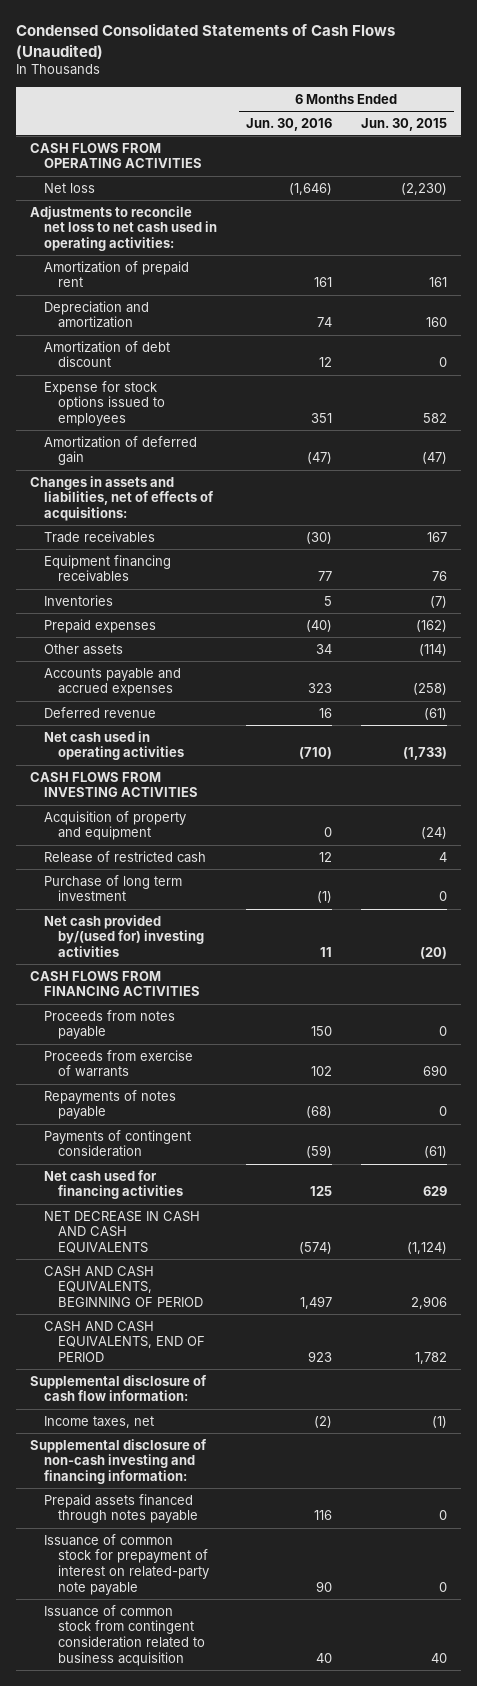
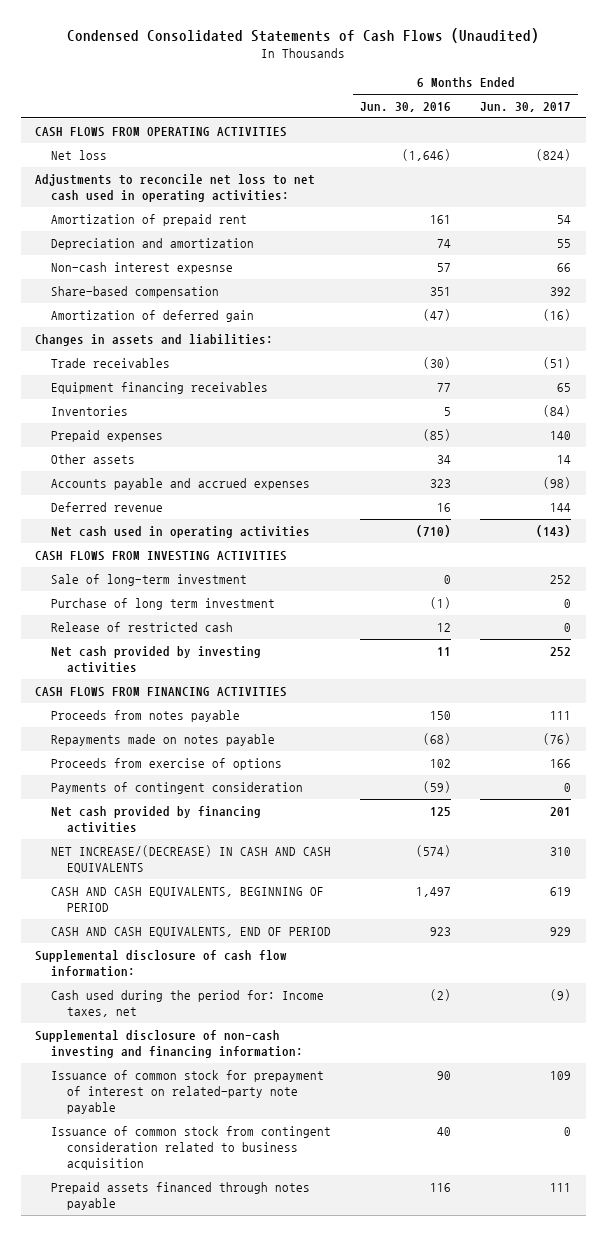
- | 6 Months Ended Jun. 30, 2016 | 6 Months Ended Jun. 30, 2015
+ | 6 Months Ended Jun. 30, 2016 | 6 Months Ended Jun. 30, 2017
- Amortization of debt discount | 12 | 0
- Expense for stock options issued to employees | 351 | 582
+ Non-cash interest expesnse | 57 | 66
+ Share-based compensation | 351 | 392
- Changes in assets and liabilities, net of effects of acquisitions:
+ Changes in assets and liabilities:
- Prepaid expenses | (40) | (162)
+ Prepaid expenses | (85) | 140
- Acquisition of property and equipment | 0 | (24)
+ Sale of long-term investment | 0 | 252
- Net cash provided by/(used for) investing activities | 11 | (20)
moved down: Release of restricted cash | 12 | 0
+ Net cash provided by investing activities | 11 | 252
- Proceeds from exercise of warrants | 102 | 690
- Repayments of notes payable | (68) | 0
+ Repayments made on notes payable | (68) | (76)
+ Proceeds from exercise of options | 102 | 166
- Net cash used for financing activities | 125 | 629
- NET DECREASE IN CASH AND CASH EQUIVALENTS | (574) | (1,124)
+ Net cash provided by financing activities | 125 | 201
+ NET INCREASE/(DECREASE) IN CASH AND CASH EQUIVALENTS | (574) | 310
- Income taxes, net | (2) | (1)
+ Cash used during the period for: Income taxes, net | (2) | (9)
moved down: Prepaid assets financed through notes payable | 116 | 111

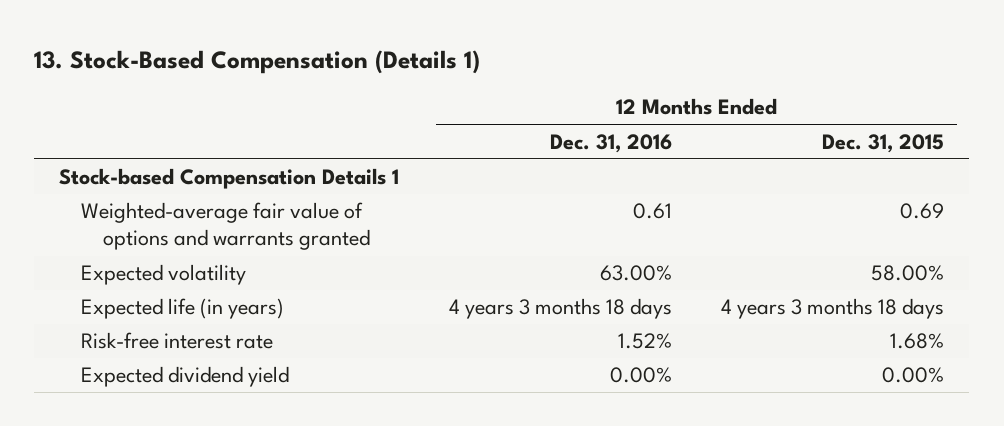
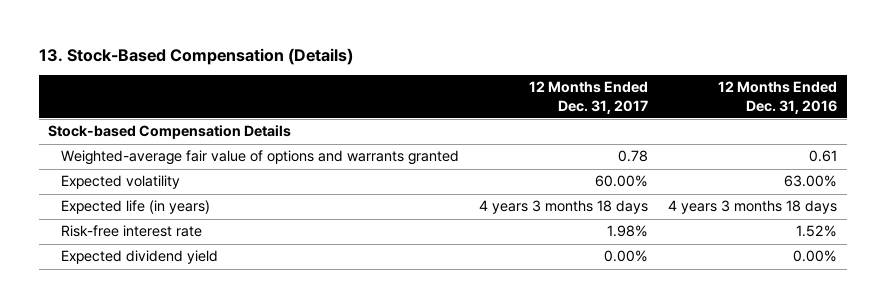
- 13. Stock-Based Compensation (Details 1)
+ 13. Stock-Based Compensation (Details)
- | 12 Months Ended Dec. 31, 2016 | 12 Months Ended Dec. 31, 2015
+ | 12 Months Ended Dec. 31, 2017 | 12 Months Ended Dec. 31, 2016
- Stock-based Compensation Details 1
+ Stock-based Compensation Details

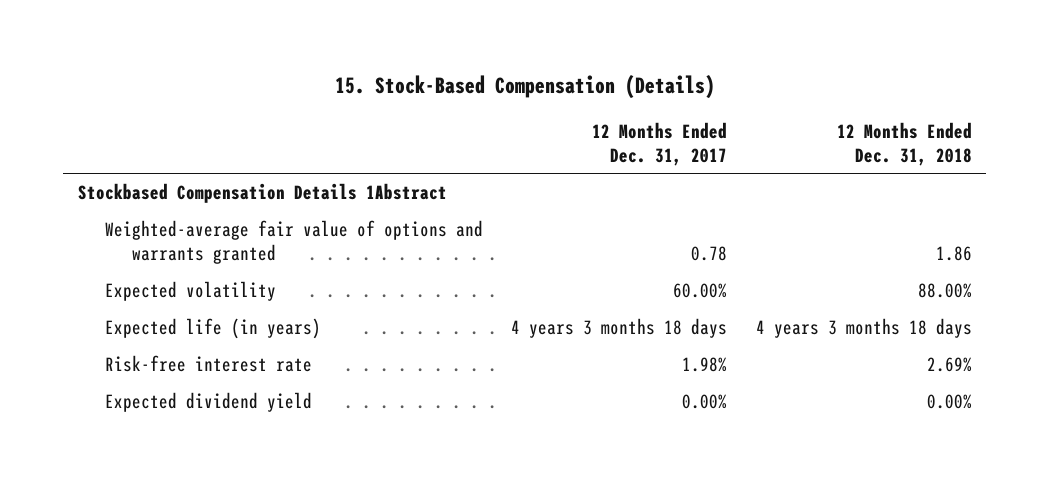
- 13. Stock-Based Compensation (Details)
+ 15. Stock-Based Compensation (Details)
- | 12 Months Ended Dec. 31, 2017 | 12 Months Ended Dec. 31, 2016
+ | 12 Months Ended Dec. 31, 2017 | 12 Months Ended Dec. 31, 2018
- Stock-based Compensation Details
+ Stockbased Compensation Details 1Abstract

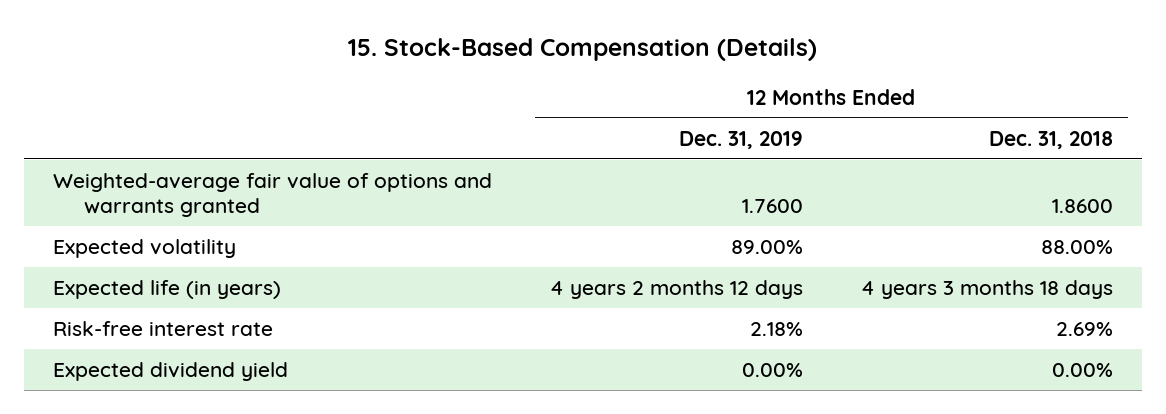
- | 12 Months Ended Dec. 31, 2017 | 12 Months Ended Dec. 31, 2018
+ | 12 Months Ended Dec. 31, 2019 | 12 Months Ended Dec. 31, 2018
- Stockbased Compensation Details 1Abstract
- Weighted-average fair value of options and warrants granted | 0.78 | 1.86
+ Weighted-average fair value of options and warrants granted | 1.7600 | 1.8600

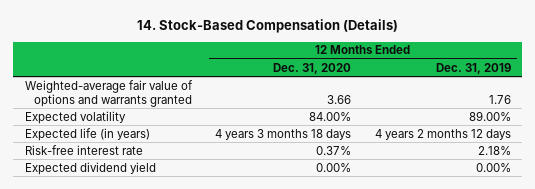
- 15. Stock-Based Compensation (Details)
+ 14. Stock-Based Compensation (Details)
- | 12 Months Ended Dec. 31, 2019 | 12 Months Ended Dec. 31, 2018
+ | 12 Months Ended Dec. 31, 2020 | 12 Months Ended Dec. 31, 2019
- Weighted-average fair value of options and warrants granted | 1.7600 | 1.8600
+ Weighted-average fair value of options and warrants granted | 3.66 | 1.76

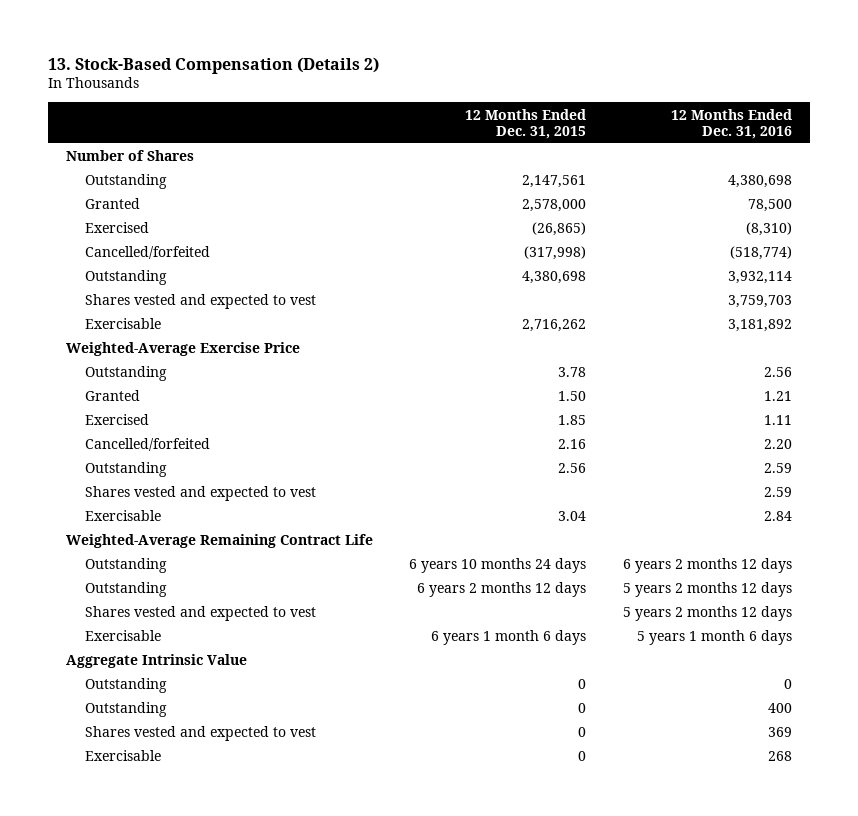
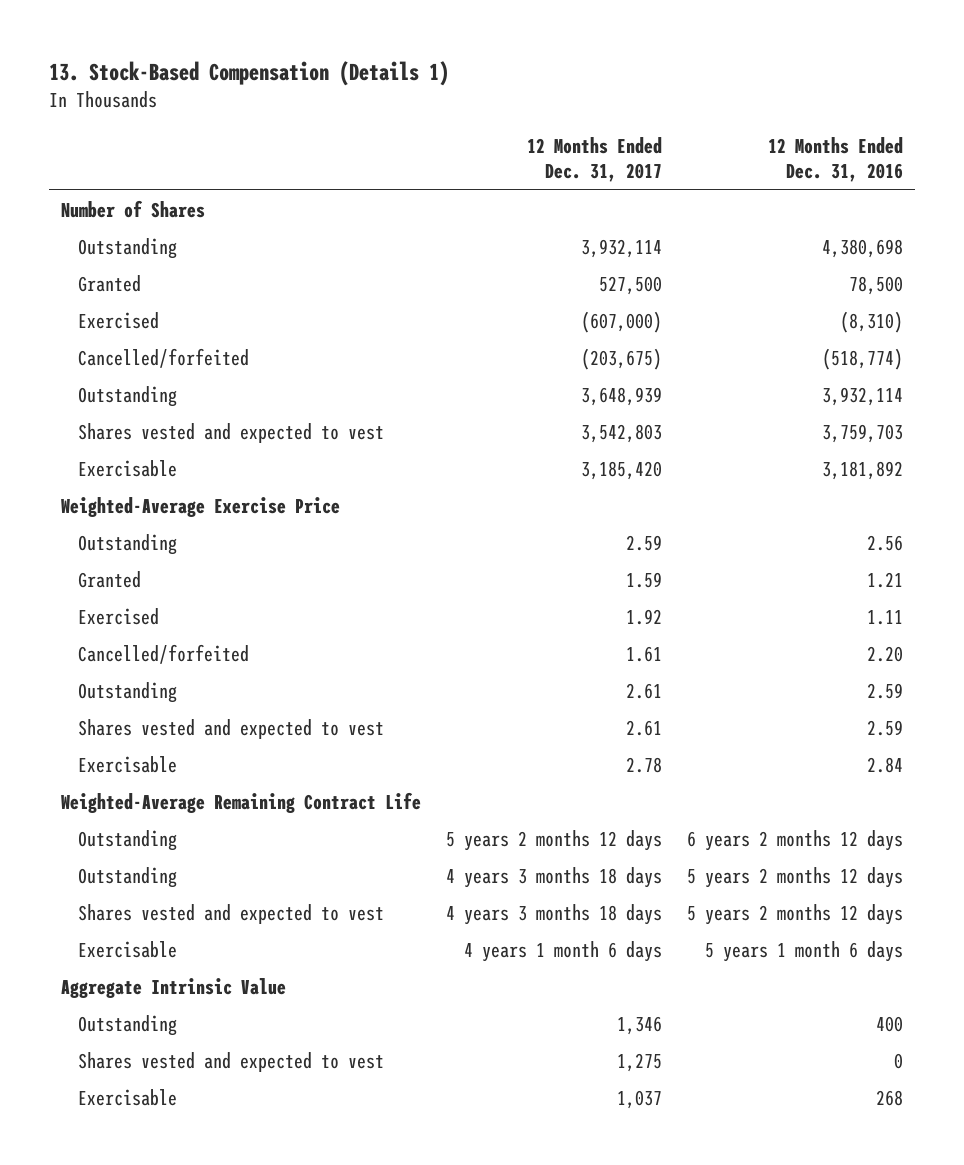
- 13. Stock-Based Compensation (Details 2)
+ 13. Stock-Based Compensation (Details 1)
- | 12 Months Ended Dec. 31, 2015 | 12 Months Ended Dec. 31, 2016
+ | 12 Months Ended Dec. 31, 2017 | 12 Months Ended Dec. 31, 2016
- Outstanding | 0 | 0
- Shares vested and expected to vest | 0 | 369
+ Shares vested and expected to vest | 1,275 | 0

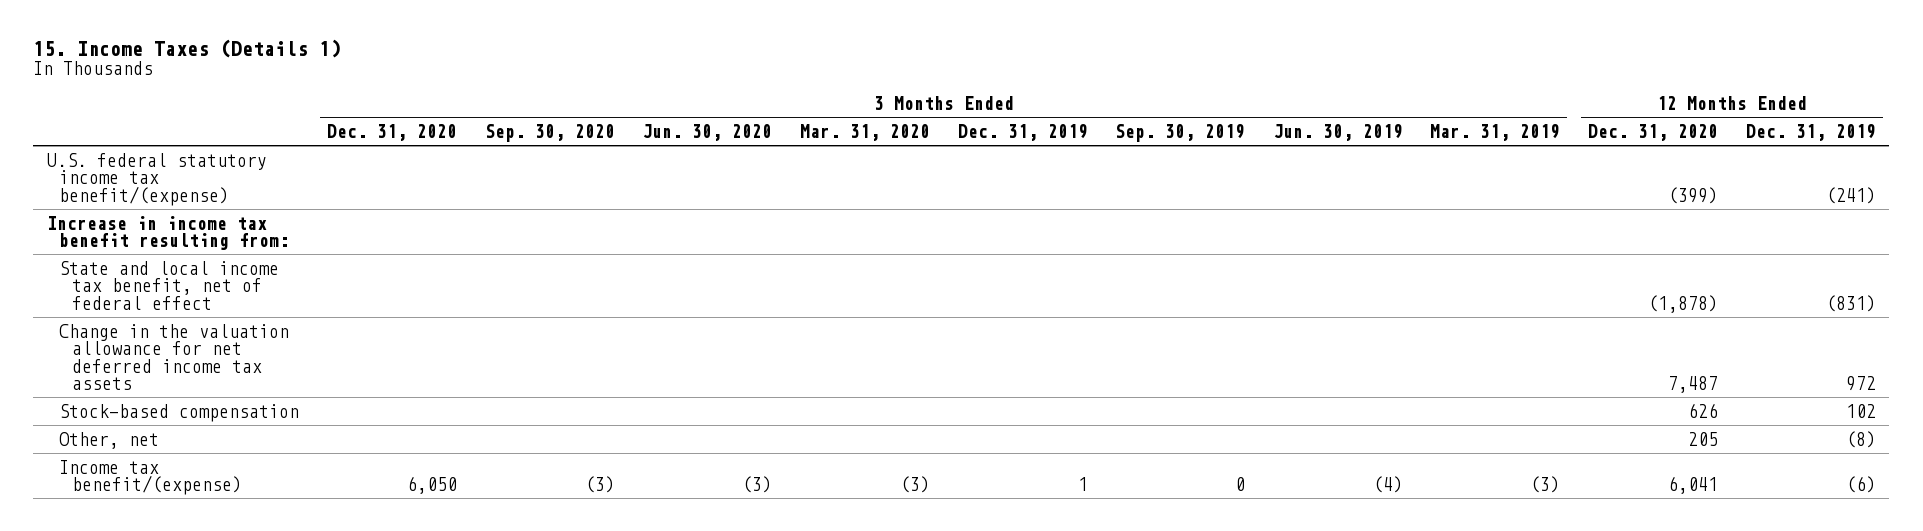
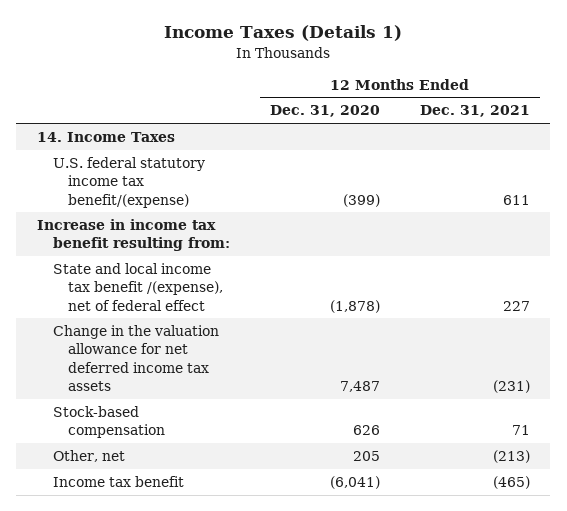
- 15. Income Taxes (Details 1)
+ Income Taxes (Details 1)
- | 3 Months Ended Dec. 31, 2020 | 3 Months Ended Sep. 30, 2020 | 3 Months Ended Jun. 30, 2020 | 3 Months Ended Mar. 31, 2020 | 3 Months Ended Dec. 31, 2019 | 3 Months Ended Sep. 30, 2019 | 3 Months Ended Jun. 30, 2019 | 3 Months Ended Mar. 31, 2019 | 12 Months Ended Dec. 31, 2020 | 12 Months Ended Dec. 31, 2019
+ | 12 Months Ended Dec. 31, 2020 | 12 Months Ended Dec. 31, 2021
+ 14. Income Taxes
- State and local income tax benefit, net of federal effect | | | | | | | | | (1,878) | (831)
+ State and local income tax benefit /(expense), net of federal effect | (1,878) | 227
- Income tax benefit/(expense) | 6,050 | (3) | (3) | (3) | 1 | 0 | (4) | (3) | 6,041 | (6)
+ Income tax benefit | (6,041) | (465)

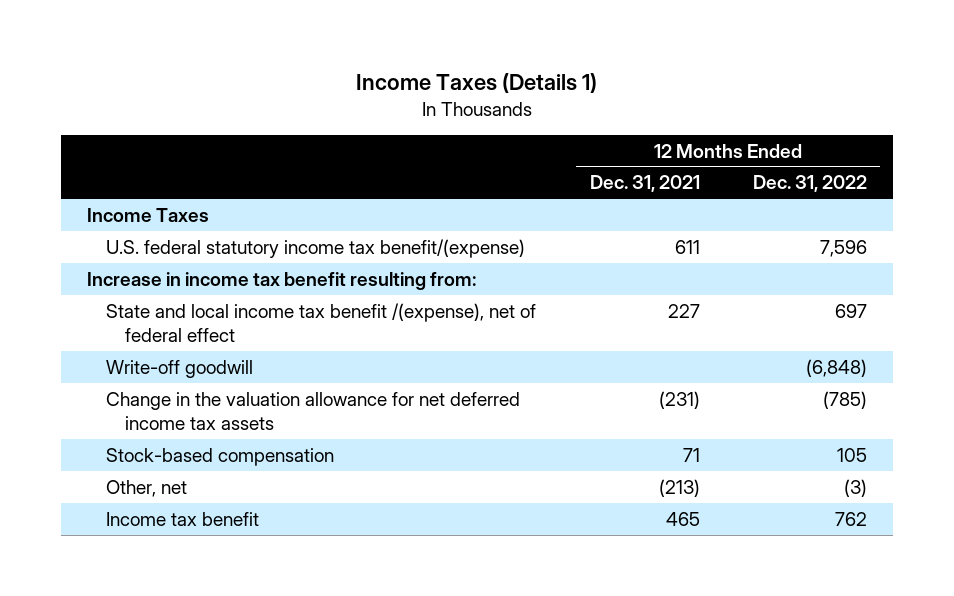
- | 12 Months Ended Dec. 31, 2020 | 12 Months Ended Dec. 31, 2021
+ | 12 Months Ended Dec. 31, 2021 | 12 Months Ended Dec. 31, 2022
- 14. Income Taxes
+ Income Taxes
+ Write-off goodwill | | (6,848)
- Income tax benefit | (6,041) | (465)
+ Income tax benefit | 465 | 762

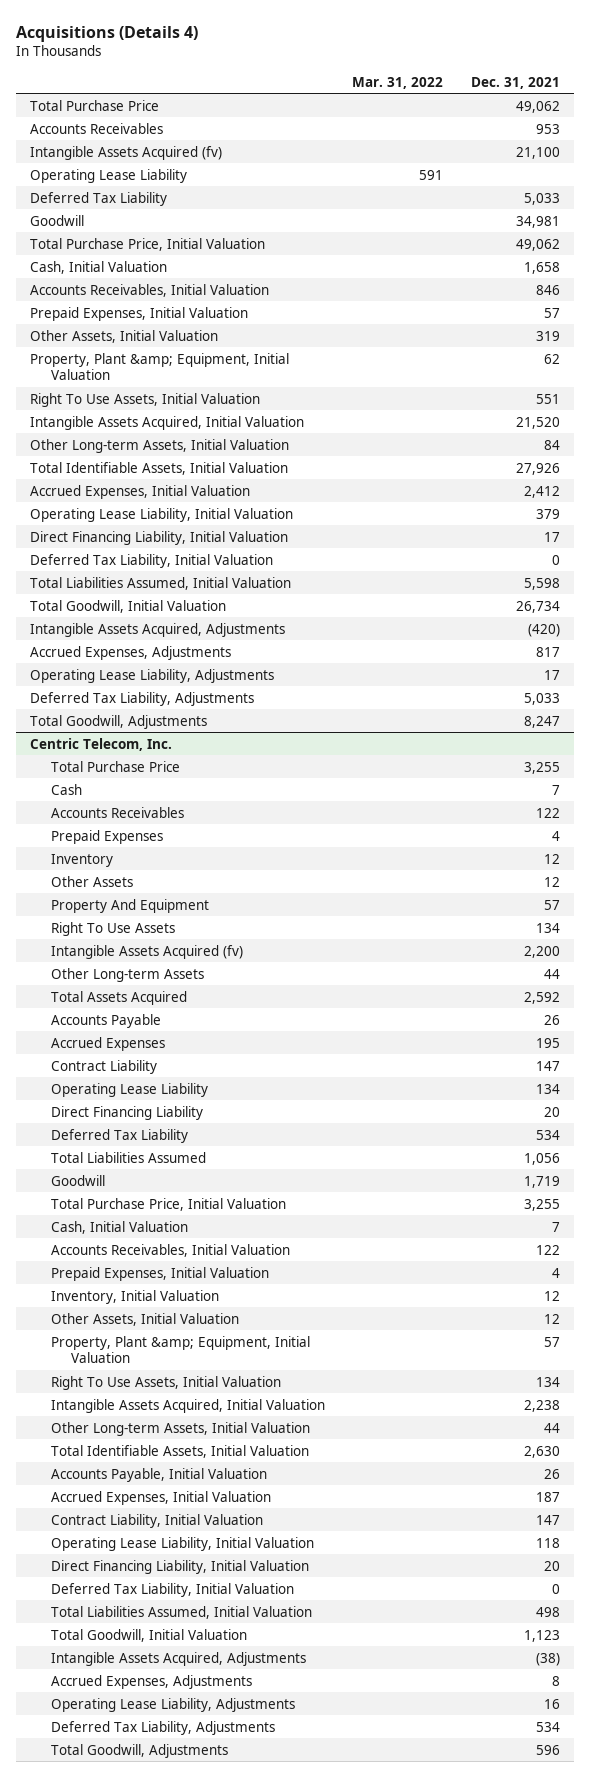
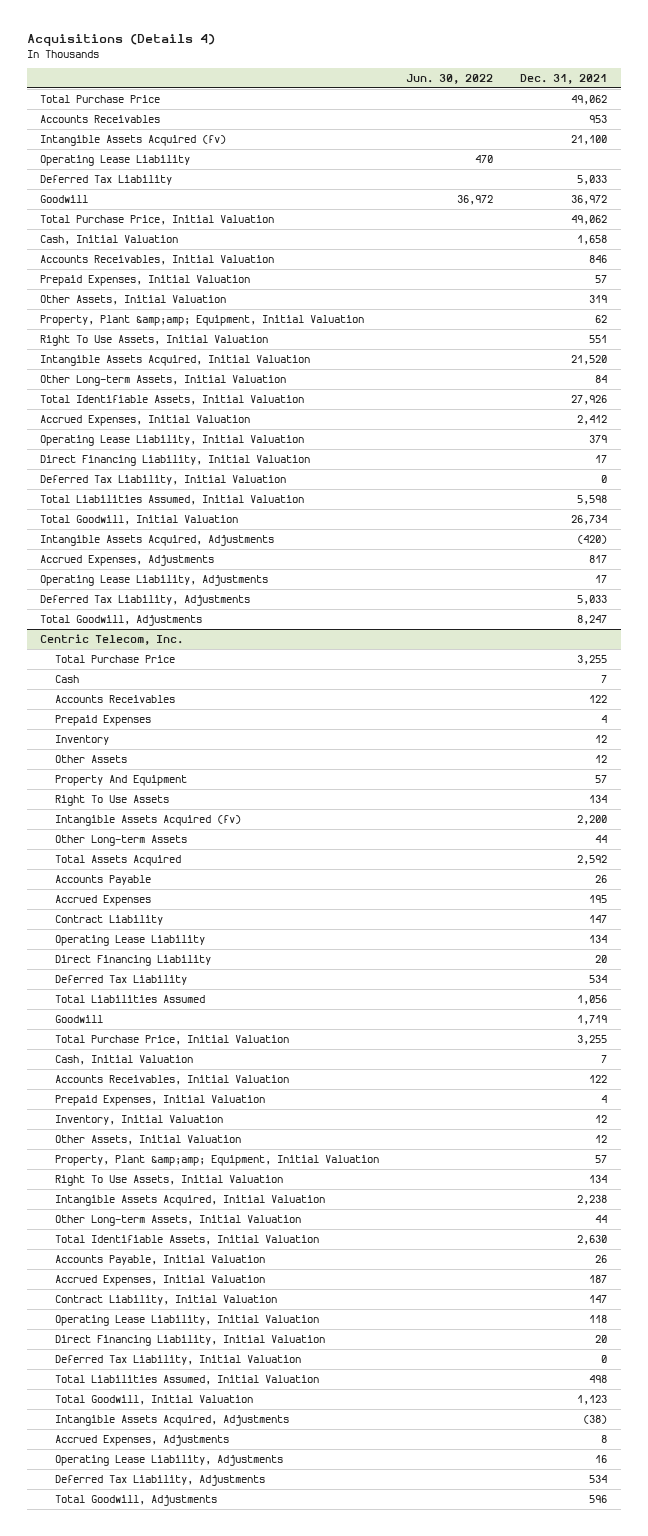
- | Mar. 31, 2022 | Dec. 31, 2021
+ | Jun. 30, 2022 | Dec. 31, 2021
- Goodwill | | 34,981
+ Goodwill | 36,972 | 36,972
- Property, Plant &amp; Equipment, Initial Valuation | | 62
+ Property, Plant &amp;amp; Equipment, Initial Valuation | | 62
@ Centric Telecom, Inc.
- Property, Plant &amp; Equipment, Initial Valuation | | 57
+ Property, Plant &amp;amp; Equipment, Initial Valuation | | 57

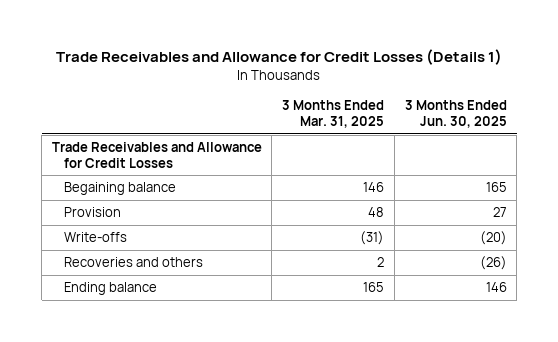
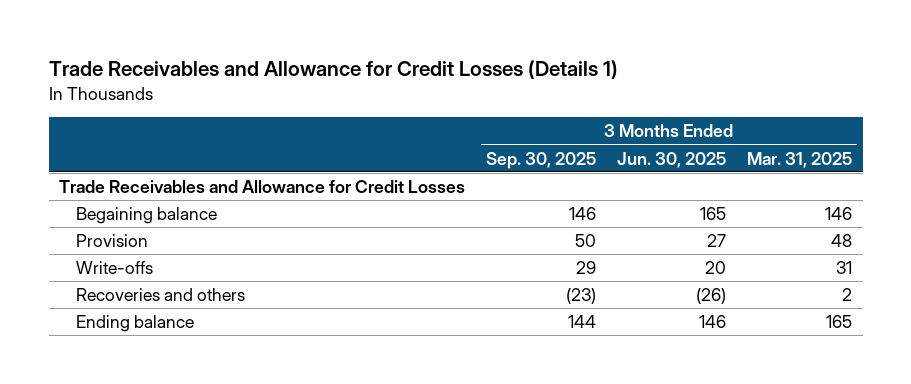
- | 3 Months Ended Mar. 31, 2025 | 3 Months Ended Jun. 30, 2025
+ | 3 Months Ended Sep. 30, 2025 | 3 Months Ended Jun. 30, 2025 | 3 Months Ended Mar. 31, 2025
- Write-offs | (31) | (20)
+ Write-offs | 29 | 20 | 31

